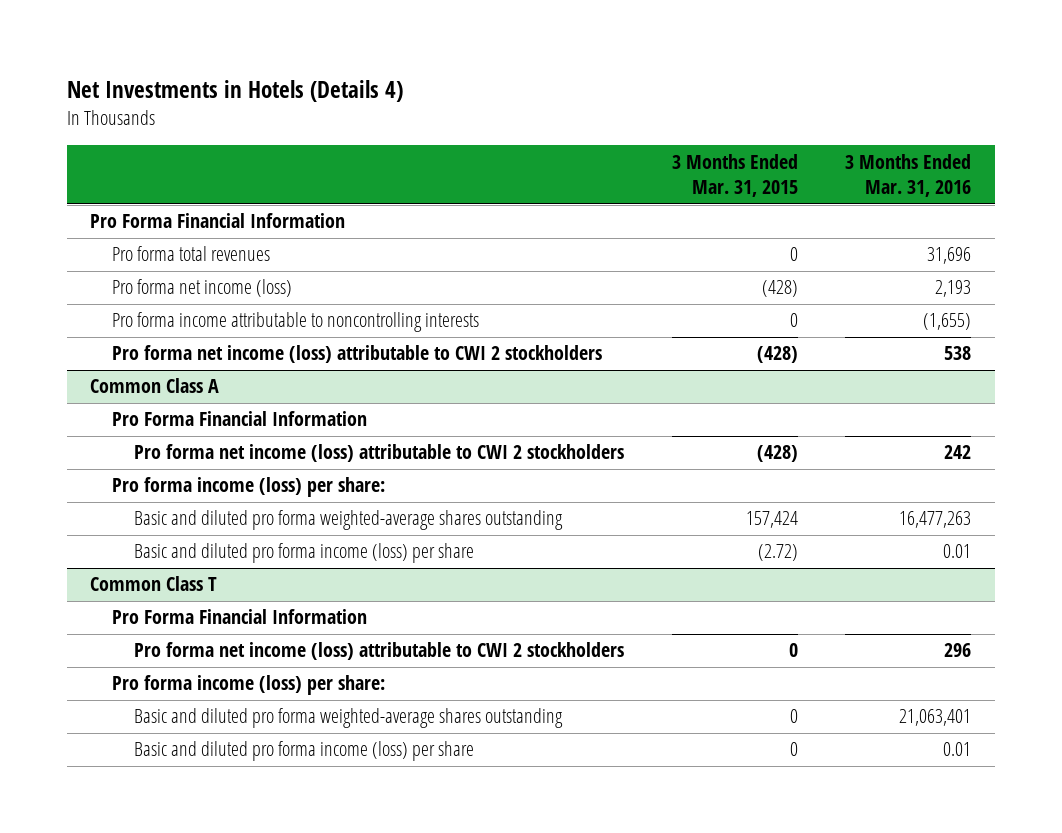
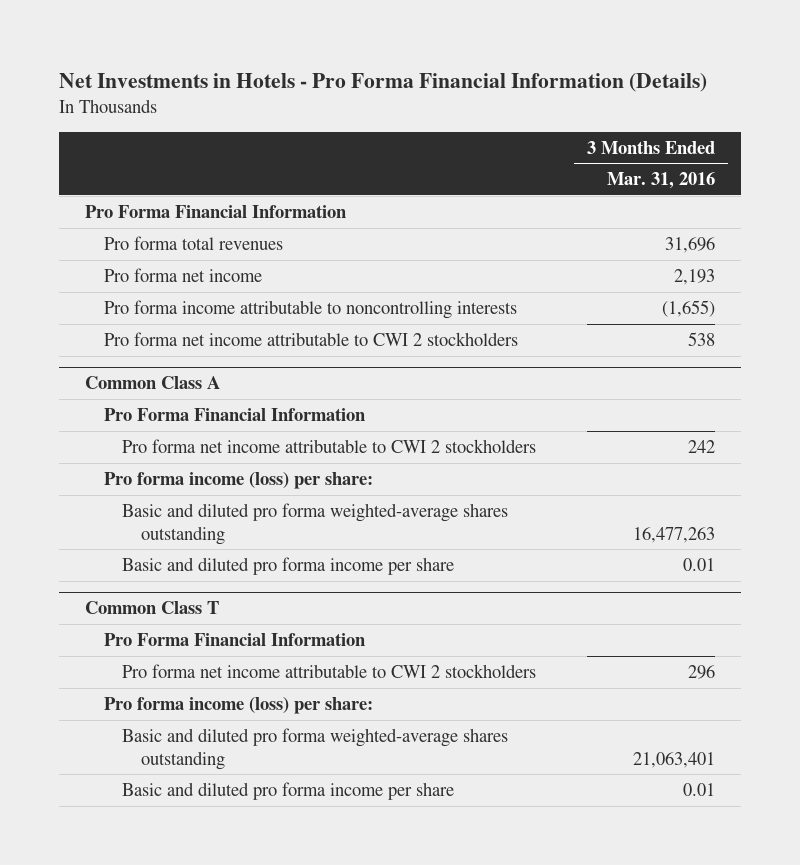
- Net Investments in Hotels (Details 4)
+ Net Investments in Hotels - Pro Forma Financial Information (Details)
- | 3 Months Ended Mar. 31, 2015 | 3 Months Ended Mar. 31, 2016
+ | 3 Months Ended Mar. 31, 2016
- Pro forma net income (loss) | (428) | 2,193
+ Pro forma net income | 2,193
- Pro forma net income (loss) attributable to CWI 2 stockholders | (428) | 538
+ Pro forma net income attributable to CWI 2 stockholders | 538
@ Common Class A
- Pro forma net income (loss) attributable to CWI 2 stockholders | (428) | 242
+ Pro forma net income attributable to CWI 2 stockholders | 242
- Basic and diluted pro forma income (loss) per share | (2.72) | 0.01
+ Basic and diluted pro forma income per share | 0.01
@ Common Class T
- Pro forma net income (loss) attributable to CWI 2 stockholders | 0 | 296
+ Pro forma net income attributable to CWI 2 stockholders | 296
- Basic and diluted pro forma income (loss) per share | 0 | 0.01
+ Basic and diluted pro forma income per share | 0.01

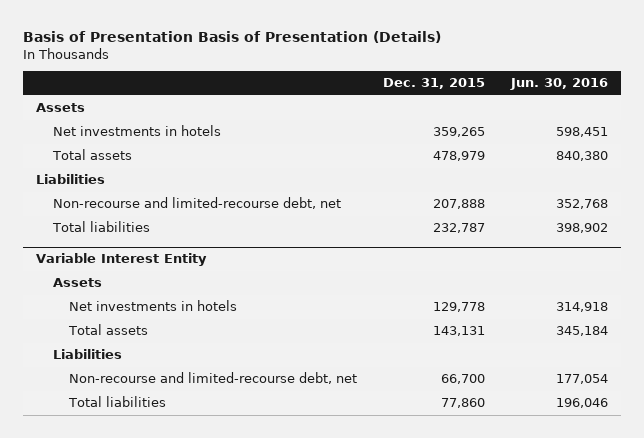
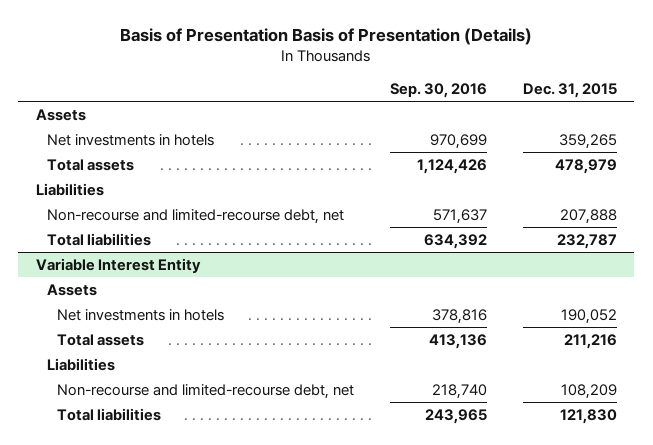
- | Dec. 31, 2015 | Jun. 30, 2016
+ | Sep. 30, 2016 | Dec. 31, 2015
@ Variable Interest Entity
- Net investments in hotels | 129,778 | 314,918
- Total assets | 143,131 | 345,184
+ Net investments in hotels | 378,816 | 190,052
+ Total assets | 413,136 | 211,216
- Non-recourse and limited-recourse debt, net | 66,700 | 177,054
- Total liabilities | 77,860 | 196,046
+ Non-recourse and limited-recourse debt, net | 218,740 | 108,209
+ Total liabilities | 243,965 | 121,830

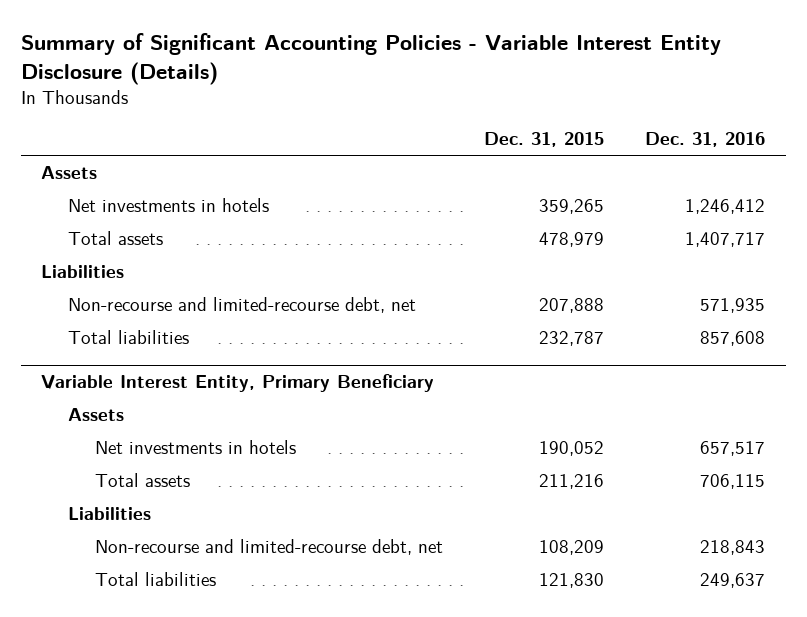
- Basis of Presentation Basis of Presentation (Details)
+ Summary of Significant Accounting Policies - Variable Interest Entity Disclosure (Details)
- | Sep. 30, 2016 | Dec. 31, 2015
+ | Dec. 31, 2015 | Dec. 31, 2016
- Variable Interest Entity
+ Variable Interest Entity, Primary Beneficiary

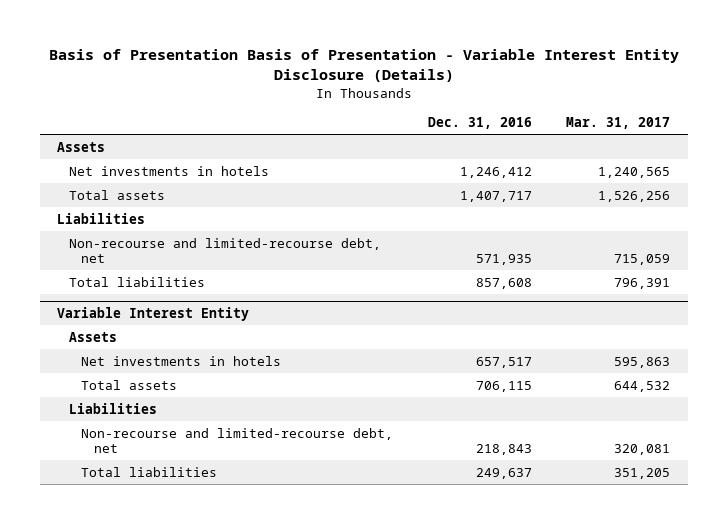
- Summary of Significant Accounting Policies - Variable Interest Entity Disclosure (Details)
+ Basis of Presentation Basis of Presentation - Variable Interest Entity Disclosure (Details)
- | Dec. 31, 2015 | Dec. 31, 2016
+ | Dec. 31, 2016 | Mar. 31, 2017
- Variable Interest Entity, Primary Beneficiary
+ Variable Interest Entity

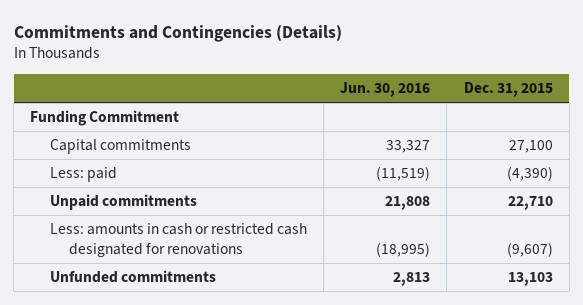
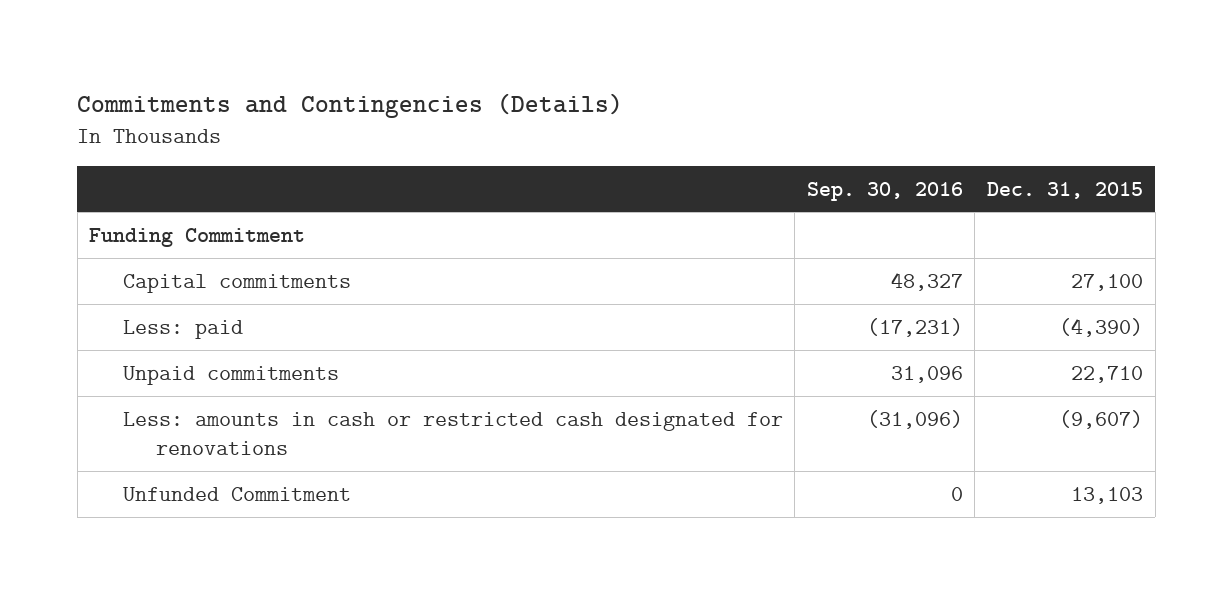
- | Jun. 30, 2016 | Dec. 31, 2015
+ | Sep. 30, 2016 | Dec. 31, 2015
- Unfunded commitments | 2,813 | 13,103
+ Unfunded Commitment | 0 | 13,103

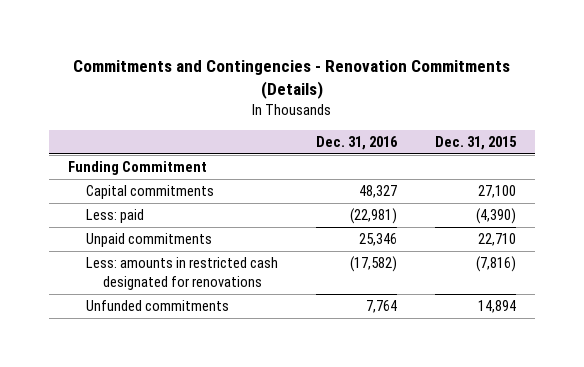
- Commitments and Contingencies (Details)
+ Commitments and Contingencies - Renovation Commitments (Details)
- | Sep. 30, 2016 | Dec. 31, 2015
+ | Dec. 31, 2016 | Dec. 31, 2015
- Less: amounts in cash or restricted cash designated for renovations | (31,096) | (9,607)
- Unfunded Commitment | 0 | 13,103
+ Less: amounts in restricted cash designated for renovations | (17,582) | (7,816)
+ Unfunded commitments | 7,764 | 14,894

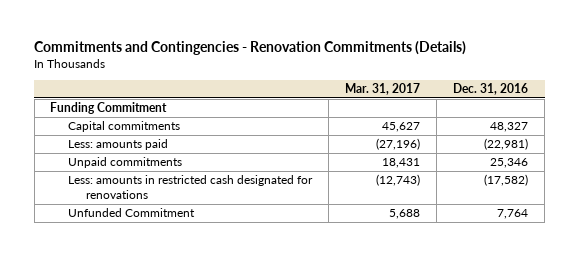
- | Dec. 31, 2016 | Dec. 31, 2015
+ | Mar. 31, 2017 | Dec. 31, 2016
- Less: paid | (22,981) | (4,390)
+ Less: amounts paid | (27,196) | (22,981)
- Unfunded commitments | 7,764 | 14,894
+ Unfunded Commitment | 5,688 | 7,764

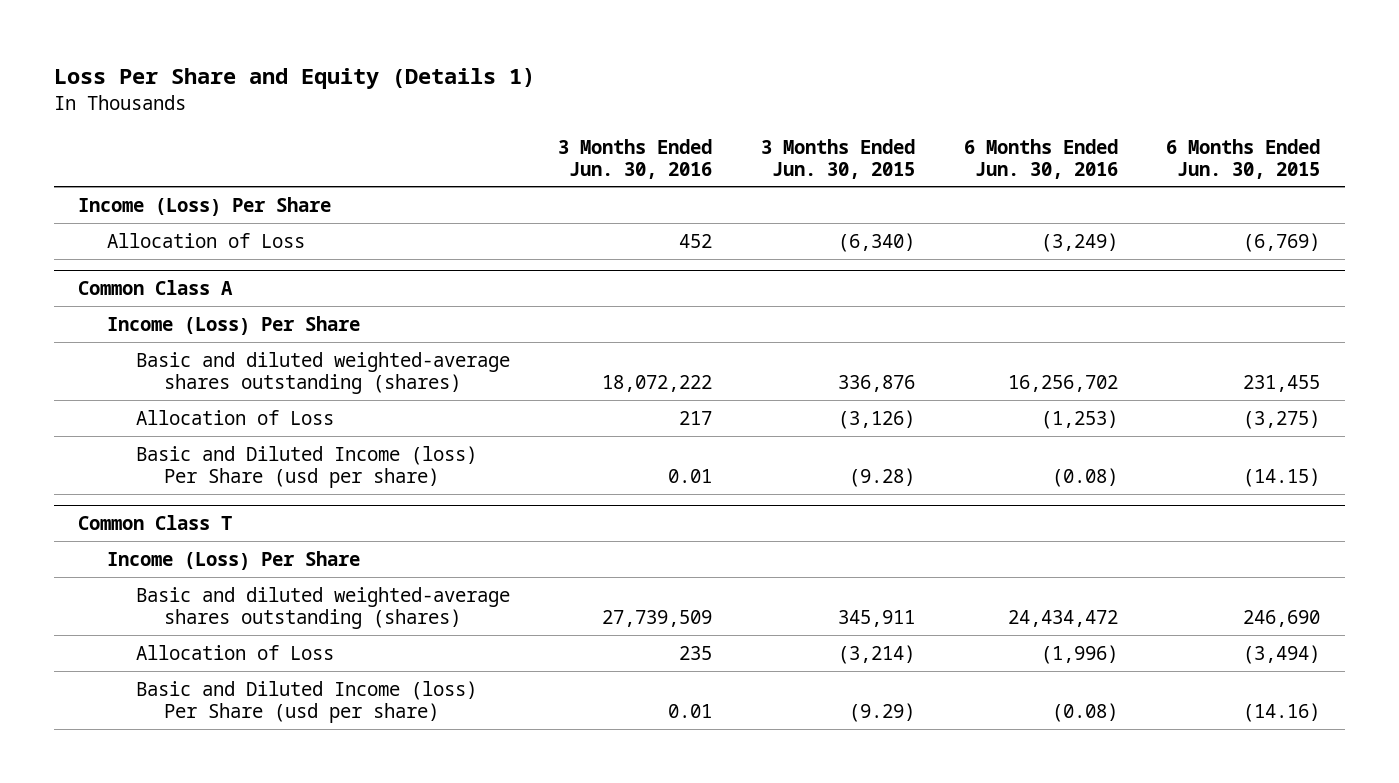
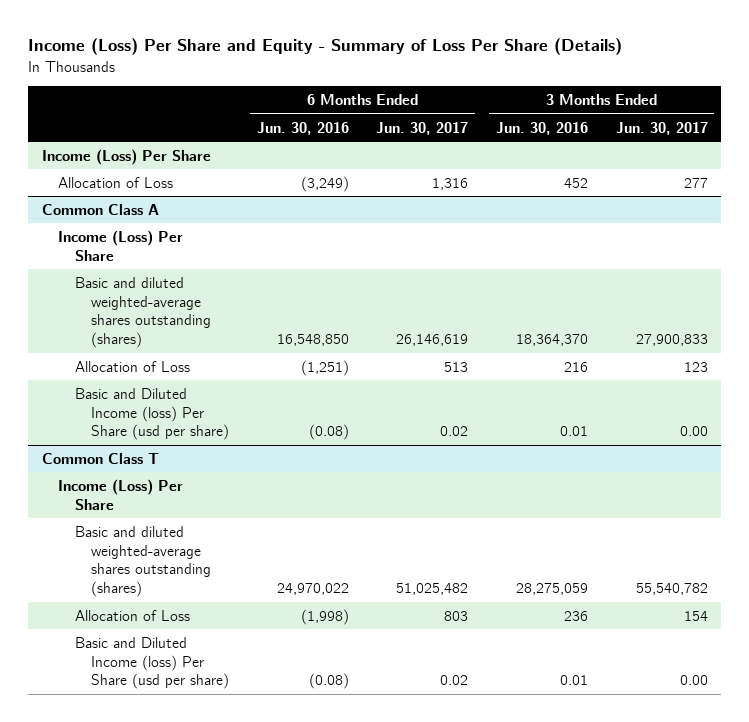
- Loss Per Share and Equity (Details 1)
+ Income (Loss) Per Share and Equity - Summary of Loss Per Share (Details)
- | 3 Months Ended Jun. 30, 2016 | 3 Months Ended Jun. 30, 2015 | 6 Months Ended Jun. 30, 2016 | 6 Months Ended Jun. 30, 2015
+ | 6 Months Ended Jun. 30, 2016 | 6 Months Ended Jun. 30, 2017 | 3 Months Ended Jun. 30, 2016 | 3 Months Ended Jun. 30, 2017
@ Common Class A
- Basic and diluted weighted-average shares outstanding (shares) | 18,072,222 | 336,876 | 16,256,702 | 231,455
- Allocation of Loss | 217 | (3,126) | (1,253) | (3,275)
+ Basic and diluted weighted-average shares outstanding (shares) | 16,548,850 | 26,146,619 | 18,364,370 | 27,900,833
+ Allocation of Loss | (1,251) | 513 | 216 | 123
@ Common Class T
- Basic and diluted weighted-average shares outstanding (shares) | 27,739,509 | 345,911 | 24,434,472 | 246,690
- Allocation of Loss | 235 | (3,214) | (1,996) | (3,494)
+ Basic and diluted weighted-average shares outstanding (shares) | 24,970,022 | 51,025,482 | 28,275,059 | 55,540,782
+ Allocation of Loss | (1,998) | 803 | 236 | 154

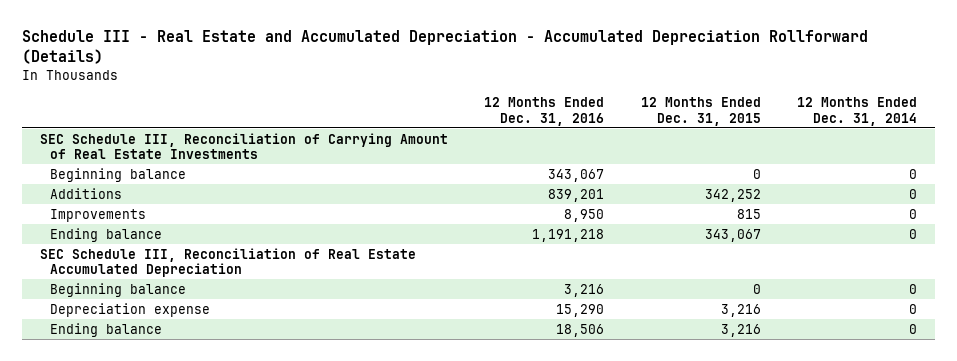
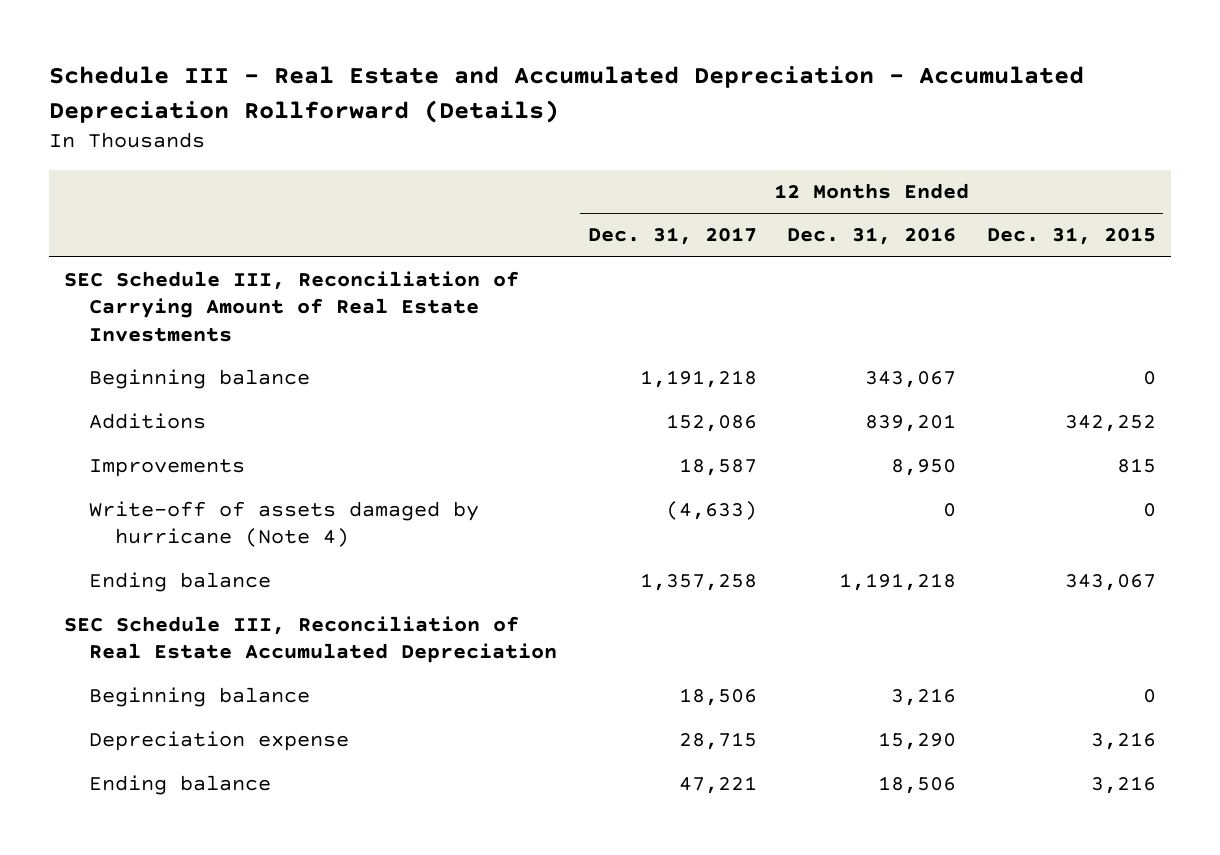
- | 12 Months Ended Dec. 31, 2016 | 12 Months Ended Dec. 31, 2015 | 12 Months Ended Dec. 31, 2014
+ | 12 Months Ended Dec. 31, 2017 | 12 Months Ended Dec. 31, 2016 | 12 Months Ended Dec. 31, 2015
+ Write-off of assets damaged by hurricane (Note 4) | (4,633) | 0 | 0

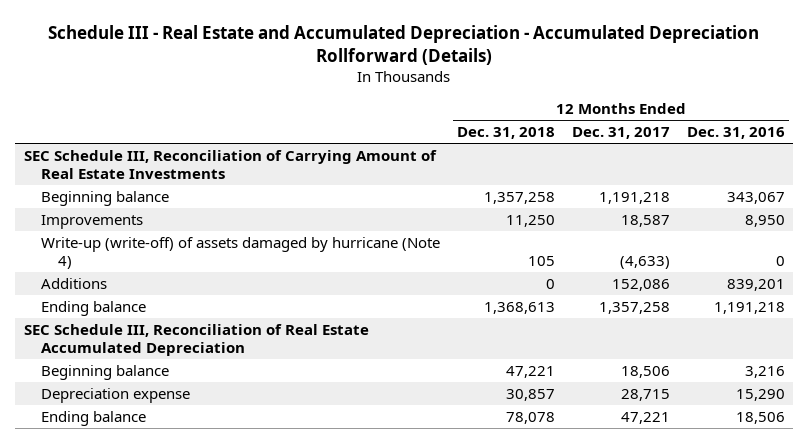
- | 12 Months Ended Dec. 31, 2017 | 12 Months Ended Dec. 31, 2016 | 12 Months Ended Dec. 31, 2015
+ | 12 Months Ended Dec. 31, 2018 | 12 Months Ended Dec. 31, 2017 | 12 Months Ended Dec. 31, 2016
- Write-off of assets damaged by hurricane (Note 4) | (4,633) | 0 | 0
+ Write-up (write-off) of assets damaged by hurricane (Note 4) | 105 | (4,633) | 0
moved down: Additions | 0 | 152,086 | 839,201

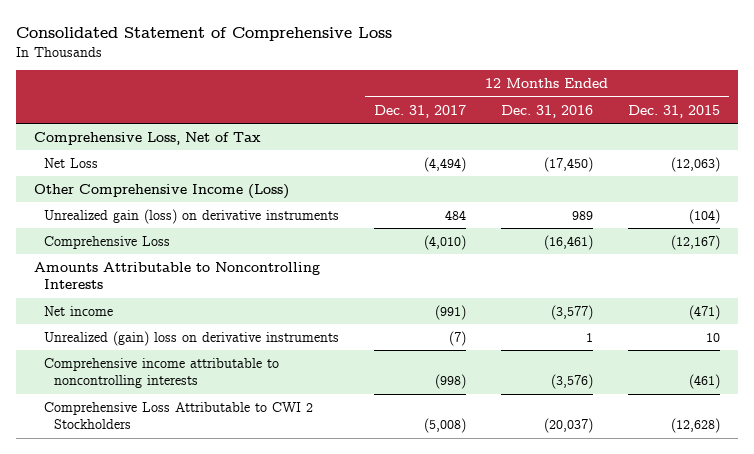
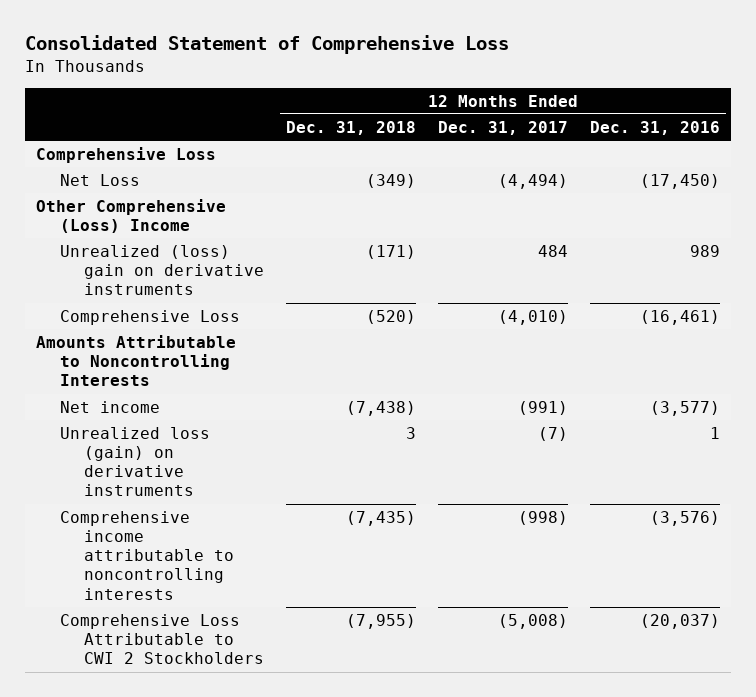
- | 12 Months Ended Dec. 31, 2017 | 12 Months Ended Dec. 31, 2016 | 12 Months Ended Dec. 31, 2015
+ | 12 Months Ended Dec. 31, 2018 | 12 Months Ended Dec. 31, 2017 | 12 Months Ended Dec. 31, 2016
- Comprehensive Loss, Net of Tax
+ Comprehensive Loss
- Other Comprehensive Income (Loss)
- Unrealized gain (loss) on derivative instruments | 484 | 989 | (104)
+ Other Comprehensive (Loss) Income
+ Unrealized (loss) gain on derivative instruments | (171) | 484 | 989
- Unrealized (gain) loss on derivative instruments | (7) | 1 | 10
+ Unrealized loss (gain) on derivative instruments | 3 | (7) | 1

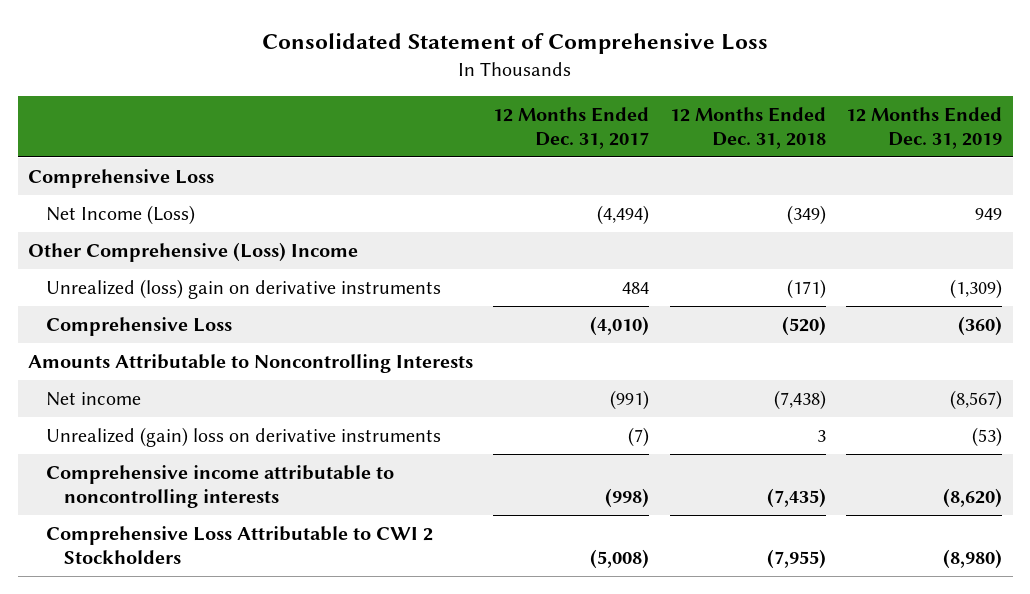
- | 12 Months Ended Dec. 31, 2018 | 12 Months Ended Dec. 31, 2017 | 12 Months Ended Dec. 31, 2016
+ | 12 Months Ended Dec. 31, 2017 | 12 Months Ended Dec. 31, 2018 | 12 Months Ended Dec. 31, 2019
- Net Loss | (349) | (4,494) | (17,450)
+ Net Income (Loss) | (4,494) | (349) | 949
- Unrealized loss (gain) on derivative instruments | 3 | (7) | 1
+ Unrealized (gain) loss on derivative instruments | (7) | 3 | (53)

